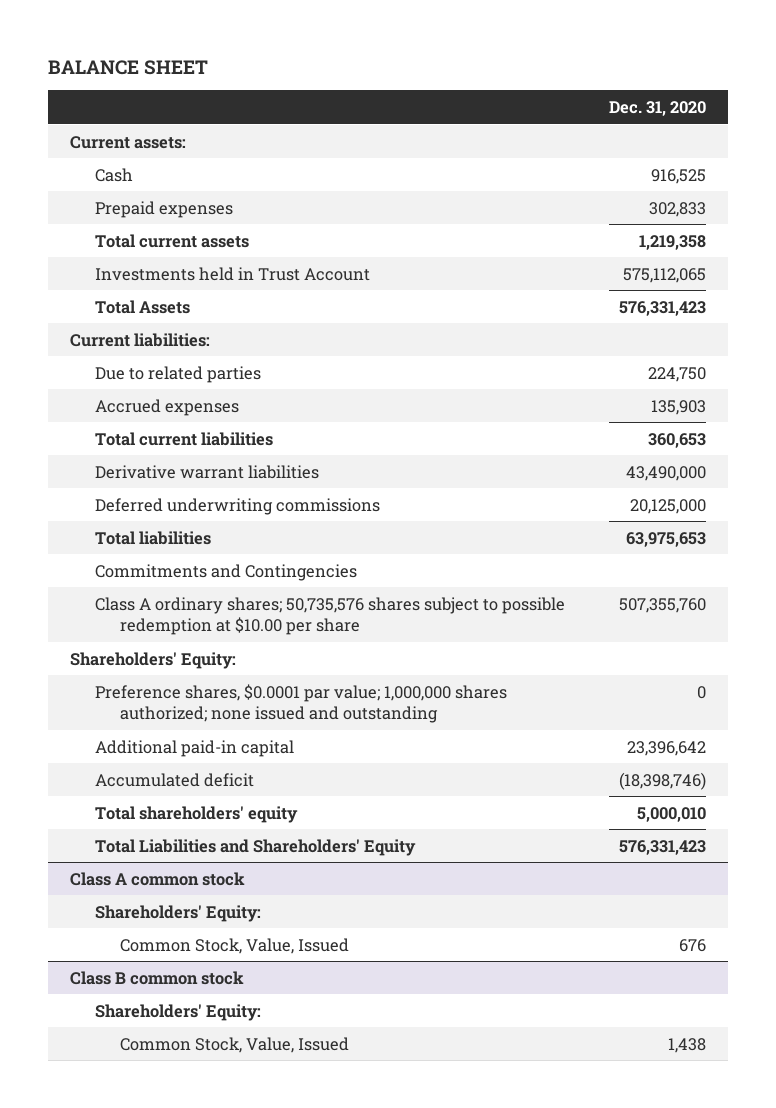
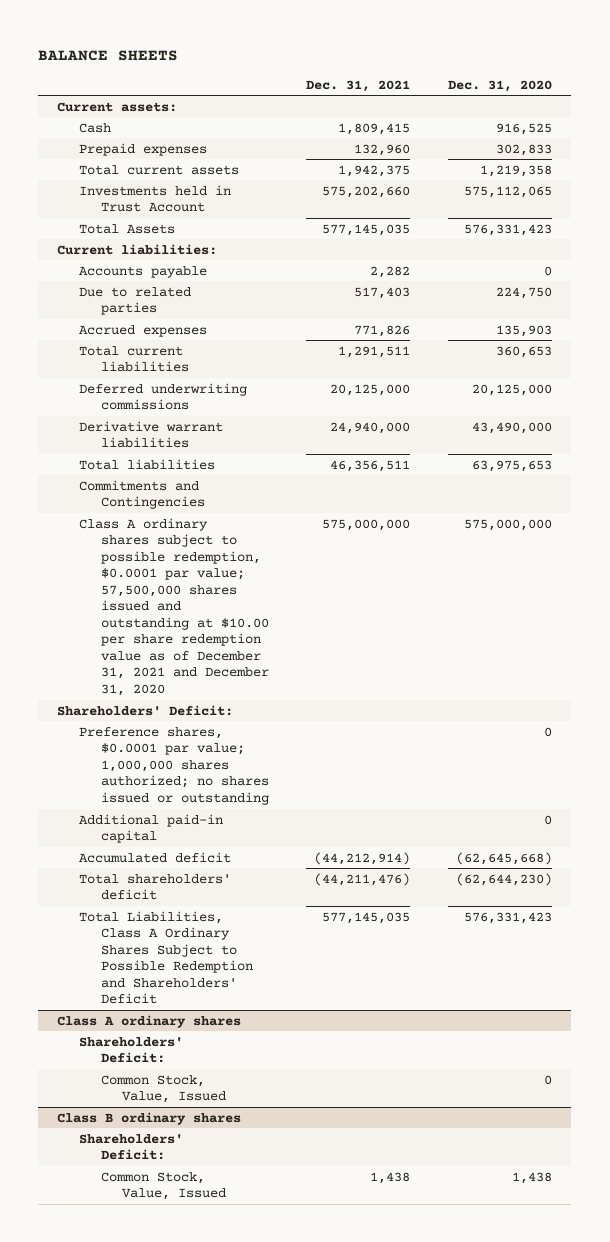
- BALANCE SHEET
+ BALANCE SHEETS
- | Dec. 31, 2020
+ | Dec. 31, 2021 | Dec. 31, 2020
+ Accounts payable | 2,282 | 0
moved down: Derivative warrant liabilities | 24,940,000 | 43,490,000
- Class A ordinary shares; 50,735,576 shares subject to possible redemption at $10.00 per share | 507,355,760
- Shareholders' Equity:
- Preference shares, $0.0001 par value; 1,000,000 shares authorized; none issued and outstanding | 0
- Additional paid-in capital | 23,396,642
- Accumulated deficit | (18,398,746)
- Total shareholders' equity | 5,000,010
- Total Liabilities and Shareholders' Equity | 576,331,423
- Class A common stock
- Shareholders' Equity:
- Common Stock, Value, Issued | 676
- Class B common stock
- Shareholders' Equity:
+ Class A ordinary shares subject to possible redemption, $0.0001 par value; 57,500,000 shares issued and outstanding at $10.00 per share redemption value as of December 31, 2021 and December 31, 2020 | 575,000,000 | 575,000,000
+ Shareholders' Deficit:
+ Preference shares, $0.0001 par value; 1,000,000 shares authorized; no shares issued or outstanding | | 0
+ Additional paid-in capital | | 0
+ Accumulated deficit | (44,212,914) | (62,645,668)
+ Total shareholders' deficit | (44,211,476) | (62,644,230)
+ Total Liabilities, Class A Ordinary Shares Subject to Possible Redemption and Shareholders' Deficit | 577,145,035 | 576,331,423
+ Class A ordinary shares
+ Shareholders' Deficit:
+ Common Stock, Value, Issued | | 0
+ Class B ordinary shares
+ Shareholders' Deficit:

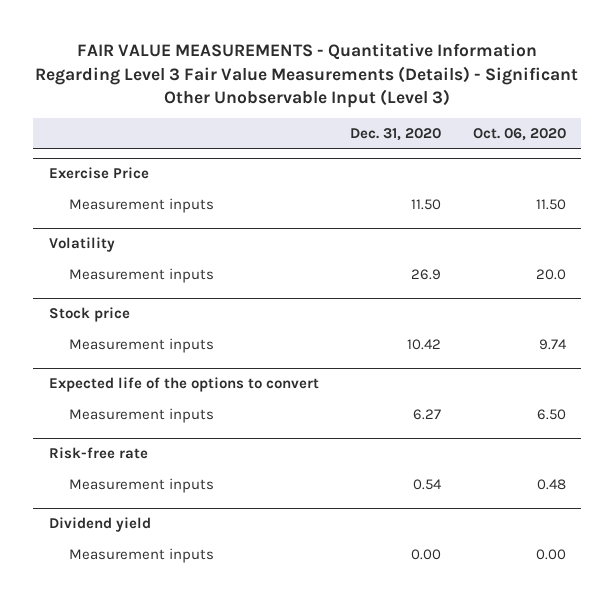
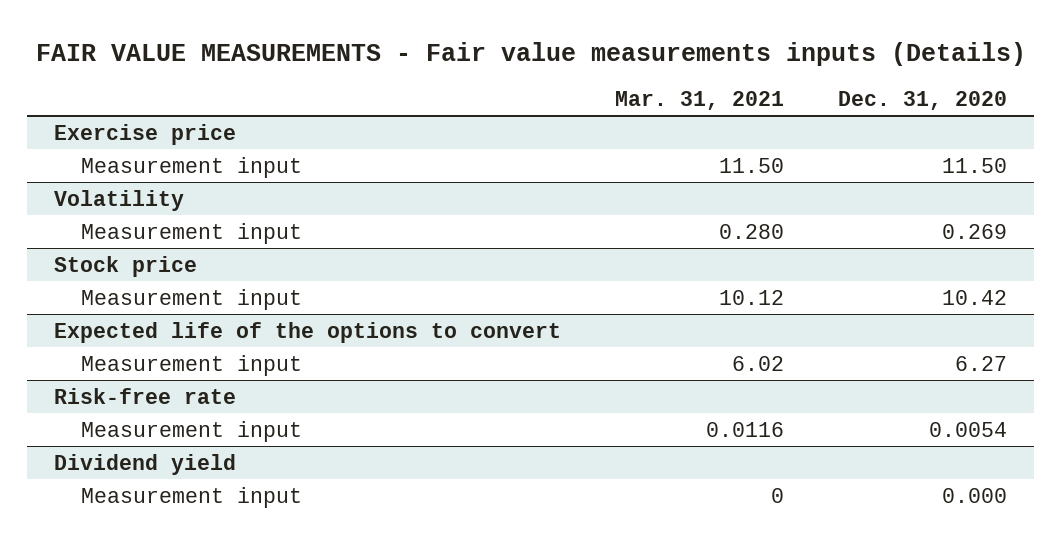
- FAIR VALUE MEASUREMENTS - Quantitative Information Regarding Level 3 Fair Value Measurements (Details) - Significant Other Unobservable Input (Level 3)
+ FAIR VALUE MEASUREMENTS - Fair value measurements inputs (Details)
- | Dec. 31, 2020 | Oct. 06, 2020
+ | Mar. 31, 2021 | Dec. 31, 2020
- Exercise Price
- Measurement inputs | 11.50 | 11.50
+ Exercise price
+ Measurement input | 11.50 | 11.50
@ Volatility
- Measurement inputs | 26.9 | 20.0
+ Measurement input | 0.280 | 0.269
@ Stock price
- Measurement inputs | 10.42 | 9.74
+ Measurement input | 10.12 | 10.42
@ Expected life of the options to convert
- Measurement inputs | 6.27 | 6.50
+ Measurement input | 6.02 | 6.27
@ Risk-free rate
- Measurement inputs | 0.54 | 0.48
+ Measurement input | 0.0116 | 0.0054
@ Dividend yield
- Measurement inputs | 0.00 | 0.00
+ Measurement input | 0 | 0.000

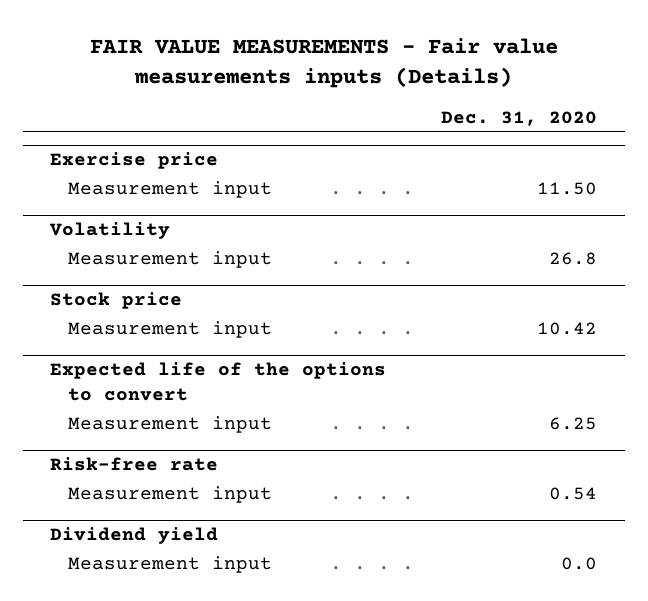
- | Mar. 31, 2021 | Dec. 31, 2020
+ | Dec. 31, 2020
@ Volatility
- Measurement input | 0.280 | 0.269
+ Measurement input | 26.8
@ Expected life of the options to convert
- Measurement input | 6.02 | 6.27
+ Measurement input | 6.25
@ Risk-free rate
- Measurement input | 0.0116 | 0.0054
+ Measurement input | 0.54
@ Dividend yield
- Measurement input | 0 | 0.000
+ Measurement input | 0.0

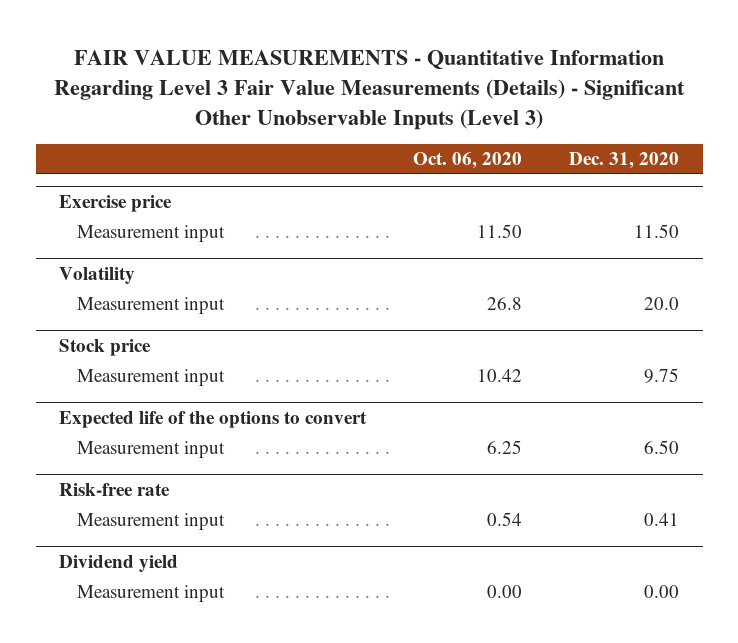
- FAIR VALUE MEASUREMENTS - Fair value measurements inputs (Details)
+ FAIR VALUE MEASUREMENTS - Quantitative Information Regarding Level 3 Fair Value Measurements (Details) - Significant Other Unobservable Inputs (Level 3)
- | Dec. 31, 2020
+ | Oct. 06, 2020 | Dec. 31, 2020
@ Volatility
- Measurement input | 26.8
+ Measurement input | 26.8 | 20.0
@ Stock price
- Measurement input | 10.42
+ Measurement input | 10.42 | 9.75
@ Expected life of the options to convert
- Measurement input | 6.25
+ Measurement input | 6.25 | 6.50
@ Risk-free rate
- Measurement input | 0.54
+ Measurement input | 0.54 | 0.41
@ Dividend yield
- Measurement input | 0.0
+ Measurement input | 0.00 | 0.00

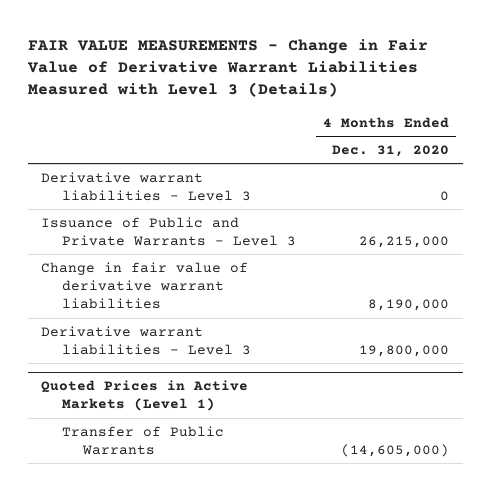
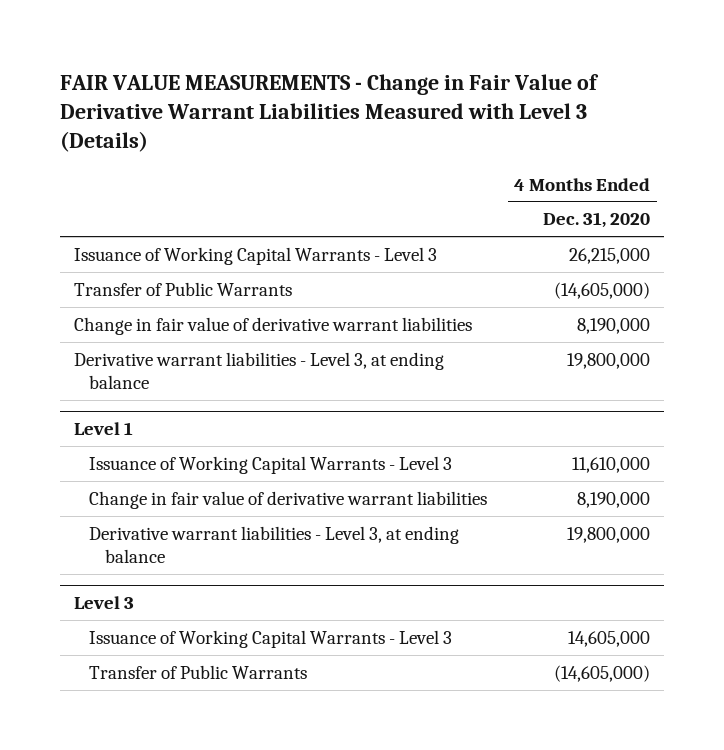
- Derivative warrant liabilities - Level 3 | 0
- Issuance of Public and Private Warrants - Level 3 | 26,215,000
+ Issuance of Working Capital Warrants - Level 3 | 26,215,000
+ Transfer of Public Warrants | (14,605,000)
- Derivative warrant liabilities - Level 3 | 19,800,000
- Quoted Prices in Active Markets (Level 1)
+ Derivative warrant liabilities - Level 3, at ending balance | 19,800,000
+ Level 1
+ Issuance of Working Capital Warrants - Level 3 | 11,610,000
+ Change in fair value of derivative warrant liabilities | 8,190,000
+ Derivative warrant liabilities - Level 3, at ending balance | 19,800,000
+ Level 3
+ Issuance of Working Capital Warrants - Level 3 | 14,605,000

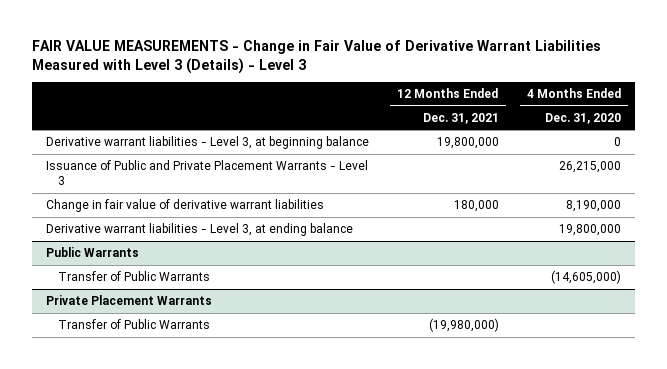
- FAIR VALUE MEASUREMENTS - Change in Fair Value of Derivative Warrant Liabilities Measured with Level 3 (Details)
+ FAIR VALUE MEASUREMENTS - Change in Fair Value of Derivative Warrant Liabilities Measured with Level 3 (Details) - Level 3
- | 4 Months Ended Dec. 31, 2020
+ | 12 Months Ended Dec. 31, 2021 | 4 Months Ended Dec. 31, 2020
- Issuance of Working Capital Warrants - Level 3 | 26,215,000
- Transfer of Public Warrants | (14,605,000)
- Change in fair value of derivative warrant liabilities | 8,190,000
- Derivative warrant liabilities - Level 3, at ending balance | 19,800,000
- Level 1
- Issuance of Working Capital Warrants - Level 3 | 11,610,000
+ Derivative warrant liabilities - Level 3, at beginning balance | 19,800,000 | 0
+ Issuance of Public and Private Placement Warrants - Level 3 | | 26,215,000
- Level 3
- Issuance of Working Capital Warrants - Level 3 | 14,605,000
+ Public Warrants
+ Private Placement Warrants
+ Transfer of Public Warrants | (19,980,000) |

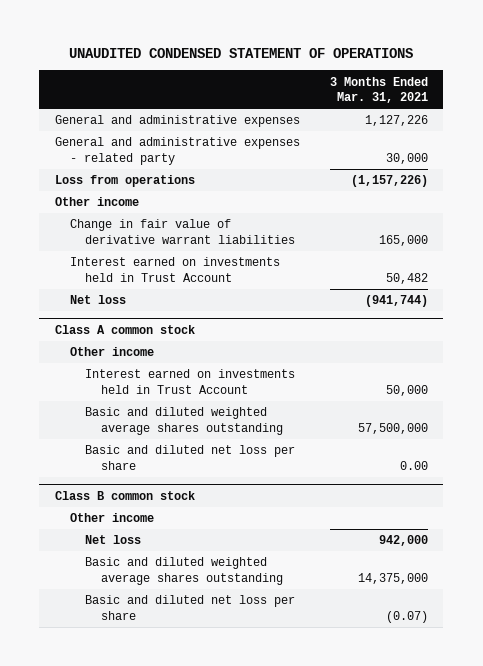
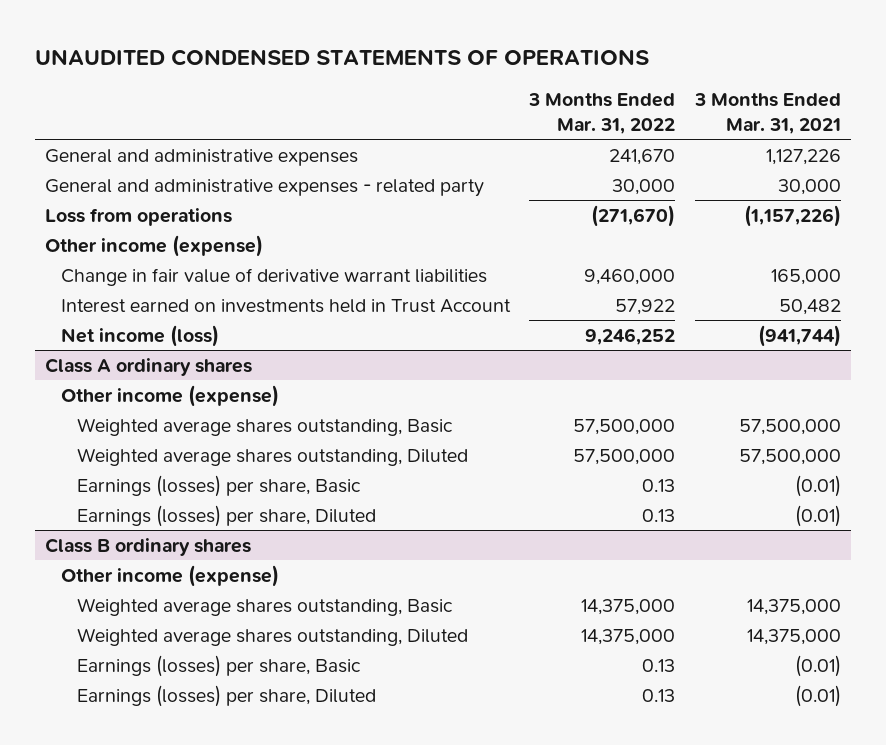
- UNAUDITED CONDENSED STATEMENT OF OPERATIONS
+ UNAUDITED CONDENSED STATEMENTS OF OPERATIONS
- | 3 Months Ended Mar. 31, 2021
+ | 3 Months Ended Mar. 31, 2022 | 3 Months Ended Mar. 31, 2021
- Other income
+ Other income (expense)
- Net loss | (941,744)
- Class A common stock
- Other income
- Interest earned on investments held in Trust Account | 50,000
- Basic and diluted weighted average shares outstanding | 57,500,000
- Basic and diluted net loss per share | 0.00
- Class B common stock
- Other income
- Net loss | 942,000
- Basic and diluted weighted average shares outstanding | 14,375,000
- Basic and diluted net loss per share | (0.07)
+ Net income (loss) | 9,246,252 | (941,744)
+ Class A ordinary shares
+ Other income (expense)
+ Weighted average shares outstanding, Basic | 57,500,000 | 57,500,000
+ Weighted average shares outstanding, Diluted | 57,500,000 | 57,500,000
+ Earnings (losses) per share, Basic | 0.13 | (0.01)
+ Earnings (losses) per share, Diluted | 0.13 | (0.01)
+ Class B ordinary shares
+ Other income (expense)
+ Weighted average shares outstanding, Basic | 14,375,000 | 14,375,000
+ Weighted average shares outstanding, Diluted | 14,375,000 | 14,375,000
+ Earnings (losses) per share, Basic | 0.13 | (0.01)
+ Earnings (losses) per share, Diluted | 0.13 | (0.01)

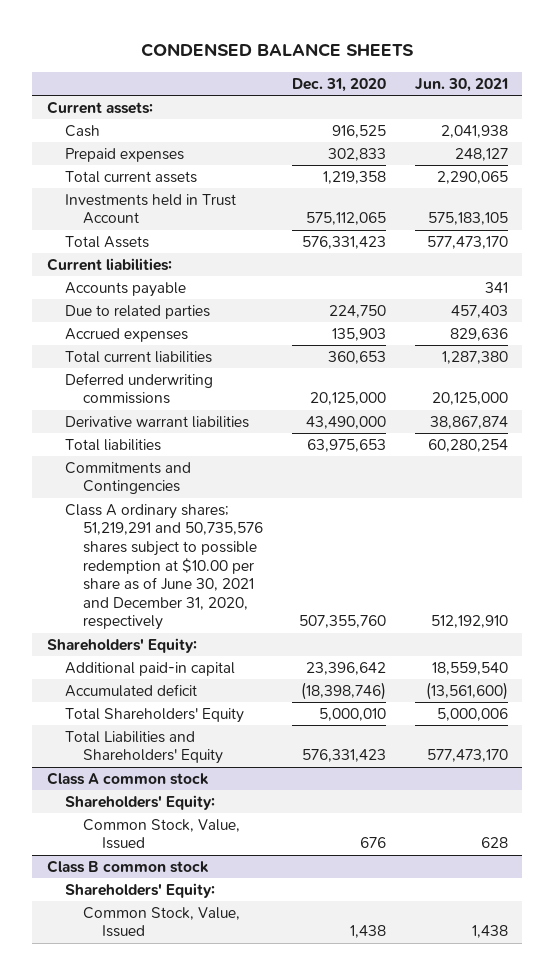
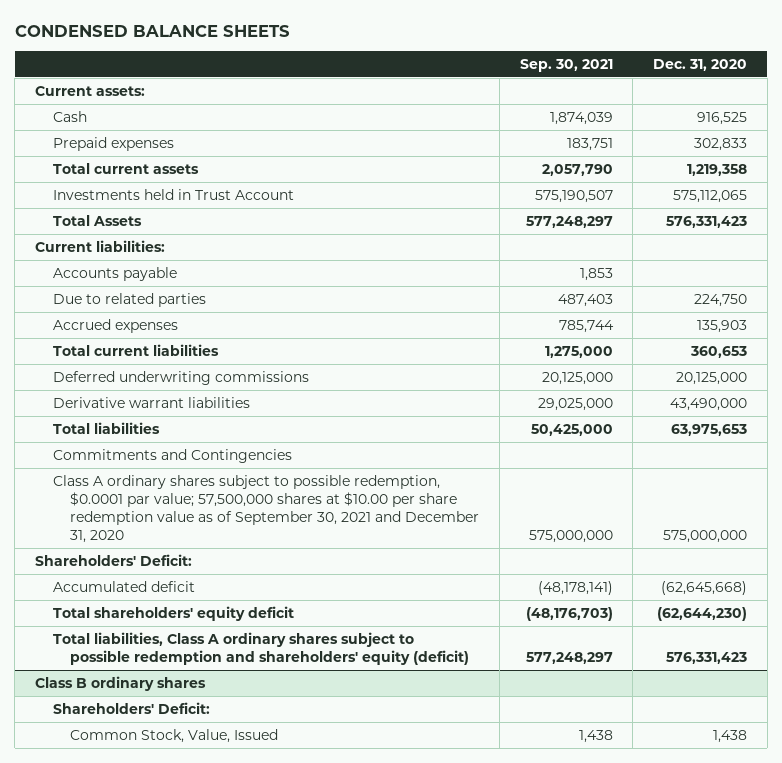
- | Dec. 31, 2020 | Jun. 30, 2021
+ | Sep. 30, 2021 | Dec. 31, 2020
- Class A ordinary shares; 51,219,291 and 50,735,576 shares subject to possible redemption at $10.00 per share as of June 30, 2021 and December 31, 2020, respectively | 507,355,760 | 512,192,910
- Shareholders' Equity:
- Additional paid-in capital | 23,396,642 | 18,559,540
- Accumulated deficit | (18,398,746) | (13,561,600)
- Total Shareholders' Equity | 5,000,010 | 5,000,006
- Total Liabilities and Shareholders' Equity | 576,331,423 | 577,473,170
- Class A common stock
- Shareholders' Equity:
- Common Stock, Value, Issued | 676 | 628
- Class B common stock
- Shareholders' Equity:
+ Class A ordinary shares subject to possible redemption, $0.0001 par value; 57,500,000 shares at $10.00 per share redemption value as of September 30, 2021 and December 31, 2020 | 575,000,000 | 575,000,000
+ Shareholders' Deficit:
+ Accumulated deficit | (48,178,141) | (62,645,668)
+ Total shareholders' equity deficit | (48,176,703) | (62,644,230)
+ Total liabilities, Class A ordinary shares subject to possible redemption and shareholders' equity (deficit) | 577,248,297 | 576,331,423
+ Class B ordinary shares
+ Shareholders' Deficit:

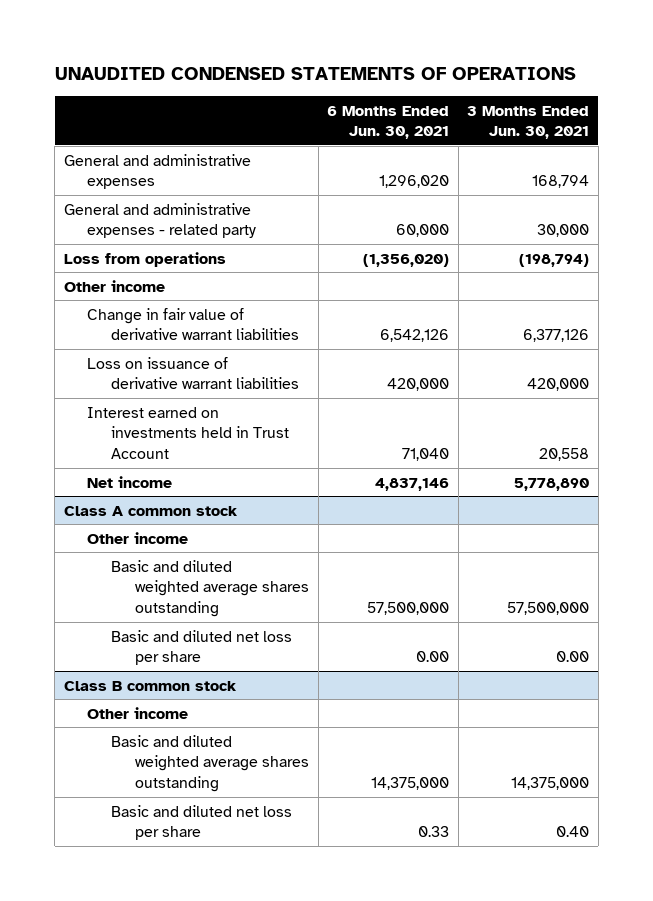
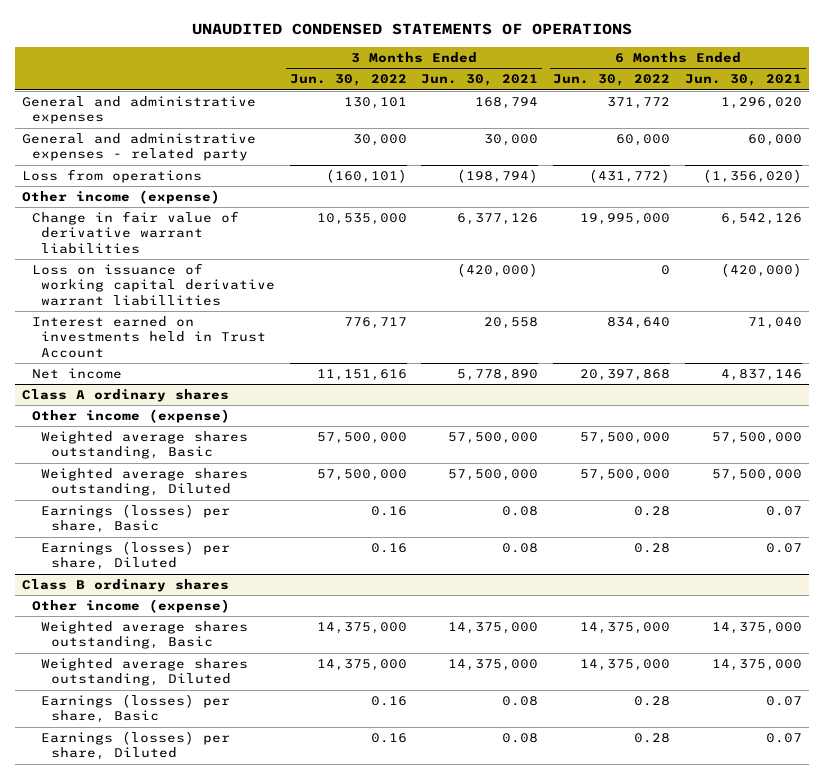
- | 6 Months Ended Jun. 30, 2021 | 3 Months Ended Jun. 30, 2021
+ | 3 Months Ended Jun. 30, 2022 | 3 Months Ended Jun. 30, 2021 | 6 Months Ended Jun. 30, 2022 | 6 Months Ended Jun. 30, 2021
- Other income
+ Other income (expense)
- Loss on issuance of derivative warrant liabilities | 420,000 | 420,000
+ Loss on issuance of working capital derivative warrant liabillities | | (420,000) | 0 | (420,000)
- Class A common stock
- Other income
- Basic and diluted weighted average shares outstanding | 57,500,000 | 57,500,000
- Basic and diluted net loss per share | 0.00 | 0.00
- Class B common stock
- Other income
- Basic and diluted weighted average shares outstanding | 14,375,000 | 14,375,000
- Basic and diluted net loss per share | 0.33 | 0.40
+ Class A ordinary shares
+ Other income (expense)
+ Weighted average shares outstanding, Basic | 57,500,000 | 57,500,000 | 57,500,000 | 57,500,000
+ Weighted average shares outstanding, Diluted | 57,500,000 | 57,500,000 | 57,500,000 | 57,500,000
+ Earnings (losses) per share, Basic | 0.16 | 0.08 | 0.28 | 0.07
+ Earnings (losses) per share, Diluted | 0.16 | 0.08 | 0.28 | 0.07
+ Class B ordinary shares
+ Other income (expense)
+ Weighted average shares outstanding, Basic | 14,375,000 | 14,375,000 | 14,375,000 | 14,375,000
+ Weighted average shares outstanding, Diluted | 14,375,000 | 14,375,000 | 14,375,000 | 14,375,000
+ Earnings (losses) per share, Basic | 0.16 | 0.08 | 0.28 | 0.07
+ Earnings (losses) per share, Diluted | 0.16 | 0.08 | 0.28 | 0.07

